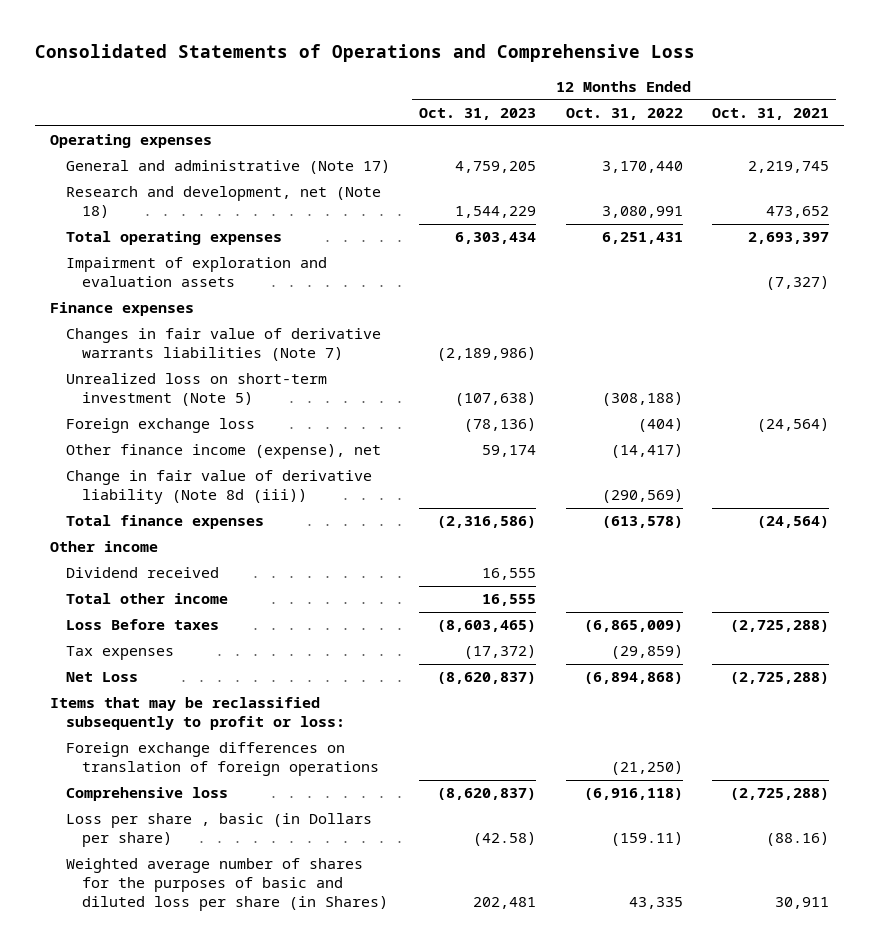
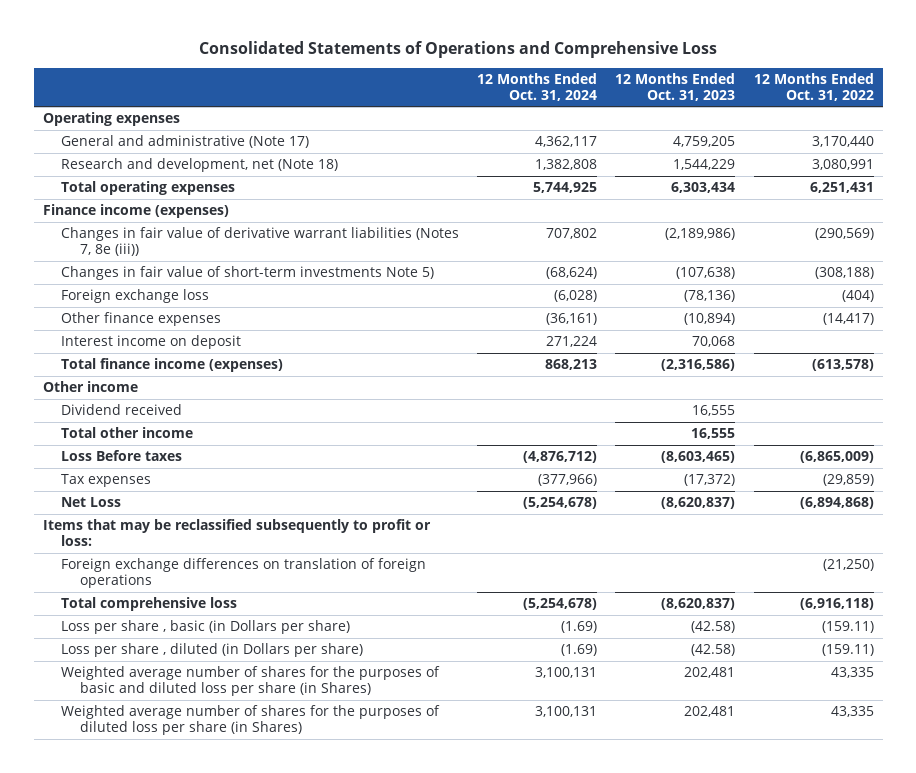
- | 12 Months Ended Oct. 31, 2023 | 12 Months Ended Oct. 31, 2022 | 12 Months Ended Oct. 31, 2021
+ | 12 Months Ended Oct. 31, 2024 | 12 Months Ended Oct. 31, 2023 | 12 Months Ended Oct. 31, 2022
- Impairment of exploration and evaluation assets | | | (7,327)
- Finance expenses
- Changes in fair value of derivative warrants liabilities (Note 7) | (2,189,986) | |
- Unrealized loss on short-term investment (Note 5) | (107,638) | (308,188) |
+ Finance income (expenses)
+ Changes in fair value of derivative warrant liabilities (Notes 7, 8e (iii)) | 707,802 | (2,189,986) | (290,569)
+ Changes in fair value of short-term investments Note 5) | (68,624) | (107,638) | (308,188)
- Other finance income (expense), net | 59,174 | (14,417) |
- Change in fair value of derivative liability (Note 8d (iii)) | | (290,569) |
- Total finance expenses | (2,316,586) | (613,578) | (24,564)
+ Other finance expenses | (36,161) | (10,894) | (14,417)
+ Interest income on deposit | 271,224 | 70,068 |
+ Total finance income (expenses) | 868,213 | (2,316,586) | (613,578)
- Comprehensive loss | (8,620,837) | (6,916,118) | (2,725,288)
+ Total comprehensive loss | (5,254,678) | (8,620,837) | (6,916,118)
+ Loss per share , diluted (in Dollars per share) | (1.69) | (42.58) | (159.11)
+ Weighted average number of shares for the purposes of diluted loss per share (in Shares) | 3,100,131 | 202,481 | 43,335

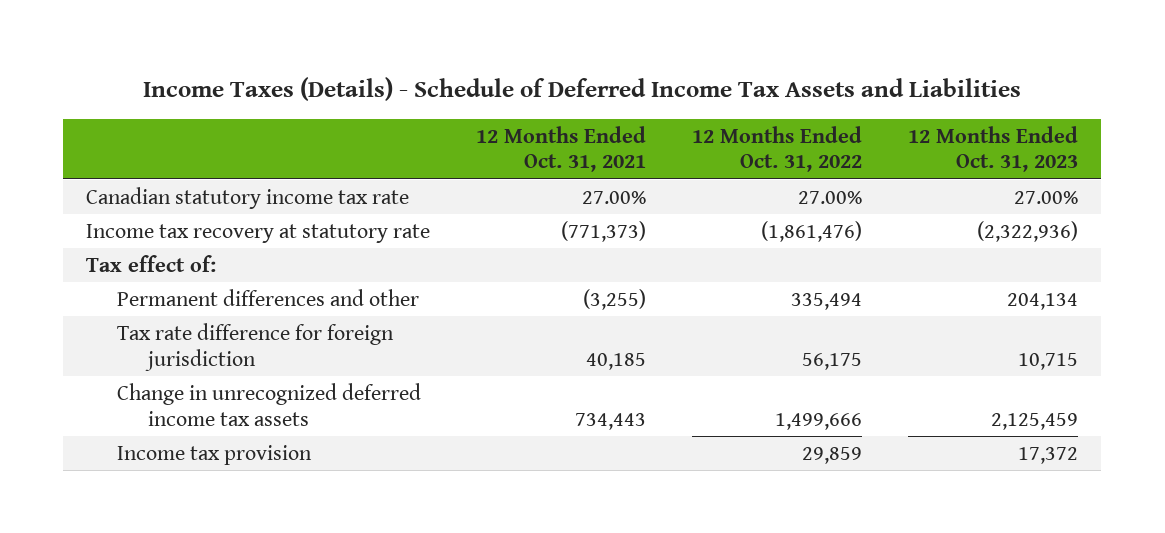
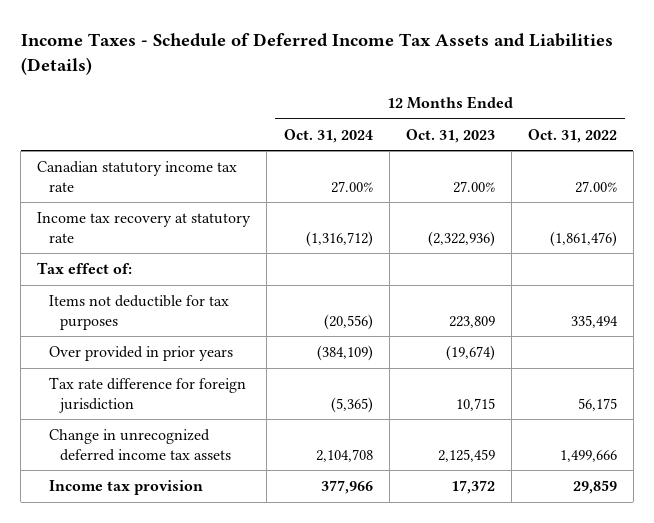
- Income Taxes (Details) - Schedule of Deferred Income Tax Assets and Liabilities
+ Income Taxes - Schedule of Deferred Income Tax Assets and Liabilities (Details)
- | 12 Months Ended Oct. 31, 2021 | 12 Months Ended Oct. 31, 2022 | 12 Months Ended Oct. 31, 2023
+ | 12 Months Ended Oct. 31, 2024 | 12 Months Ended Oct. 31, 2023 | 12 Months Ended Oct. 31, 2022
- Permanent differences and other | (3,255) | 335,494 | 204,134
+ Items not deductible for tax purposes | (20,556) | 223,809 | 335,494
+ Over provided in prior years | (384,109) | (19,674) |

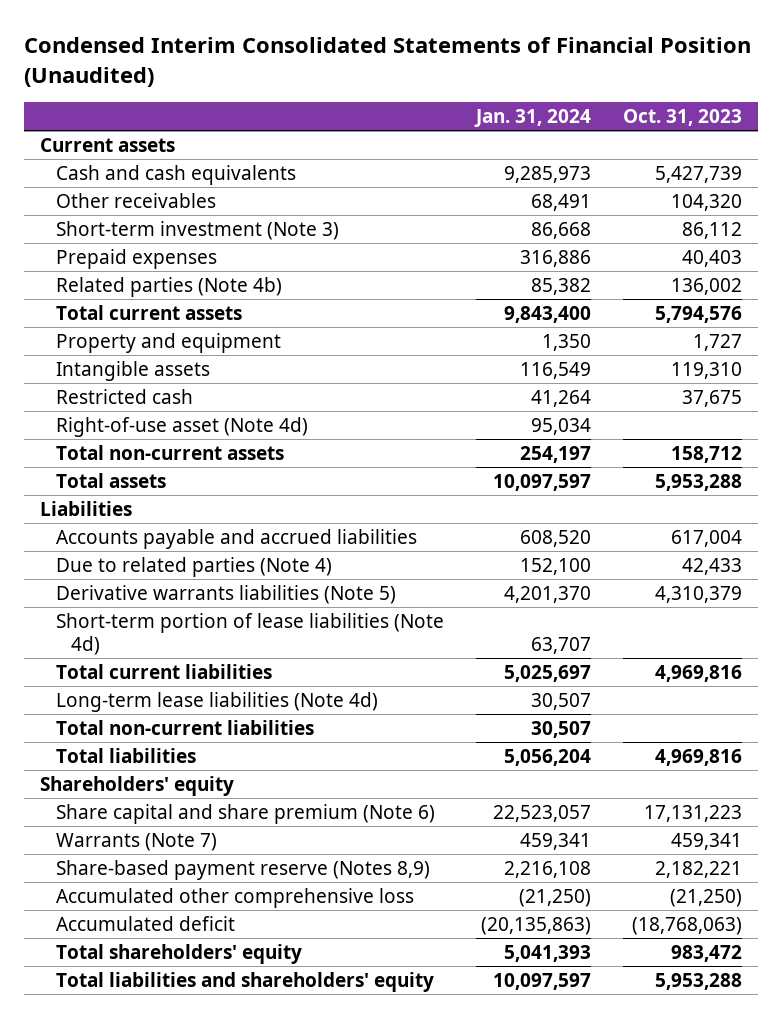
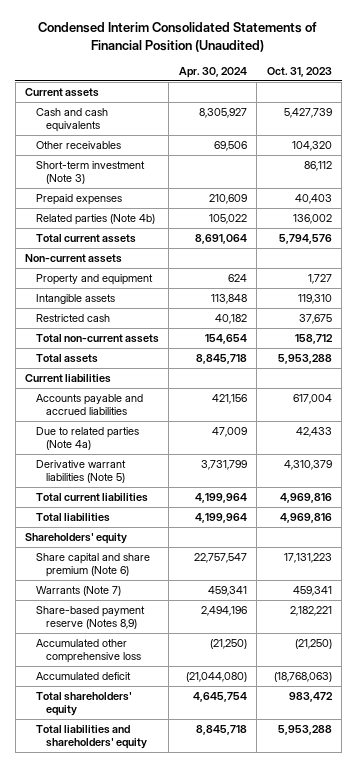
- | Jan. 31, 2024 | Oct. 31, 2023
+ | Apr. 30, 2024 | Oct. 31, 2023
+ Non-current assets
- Right-of-use asset (Note 4d) | 95,034 |
- Liabilities
+ Current liabilities
- Due to related parties (Note 4) | 152,100 | 42,433
- Derivative warrants liabilities (Note 5) | 4,201,370 | 4,310,379
- Short-term portion of lease liabilities (Note 4d) | 63,707 |
+ Due to related parties (Note 4a) | 47,009 | 42,433
+ Derivative warrant liabilities (Note 5) | 3,731,799 | 4,310,379
- Long-term lease liabilities (Note 4d) | 30,507 |
- Total non-current liabilities | 30,507 |

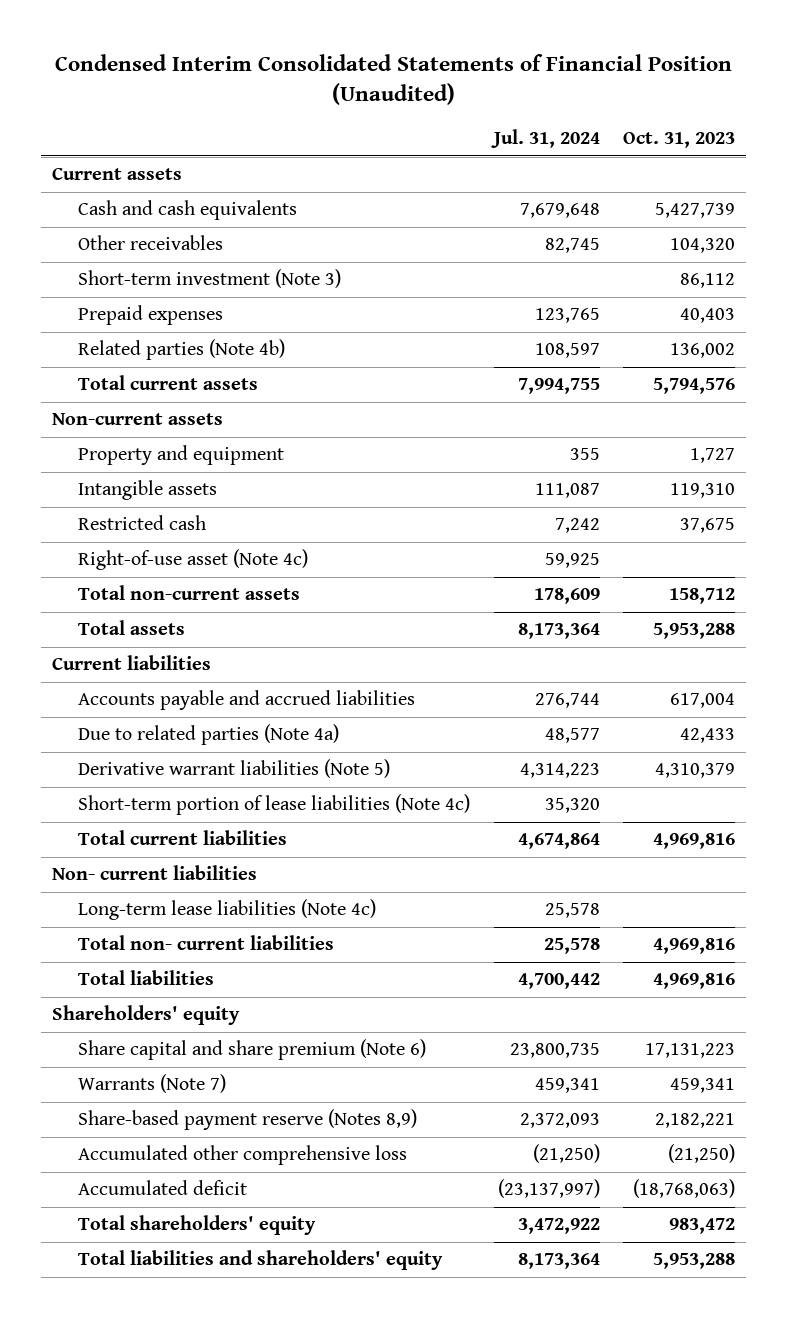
- | Apr. 30, 2024 | Oct. 31, 2023
+ | Jul. 31, 2024 | Oct. 31, 2023
+ Right-of-use asset (Note 4c) | 59,925 |
+ Short-term portion of lease liabilities (Note 4c) | 35,320 |
+ Non- current liabilities
+ Long-term lease liabilities (Note 4c) | 25,578 |
+ Total non- current liabilities | 25,578 | 4,969,816

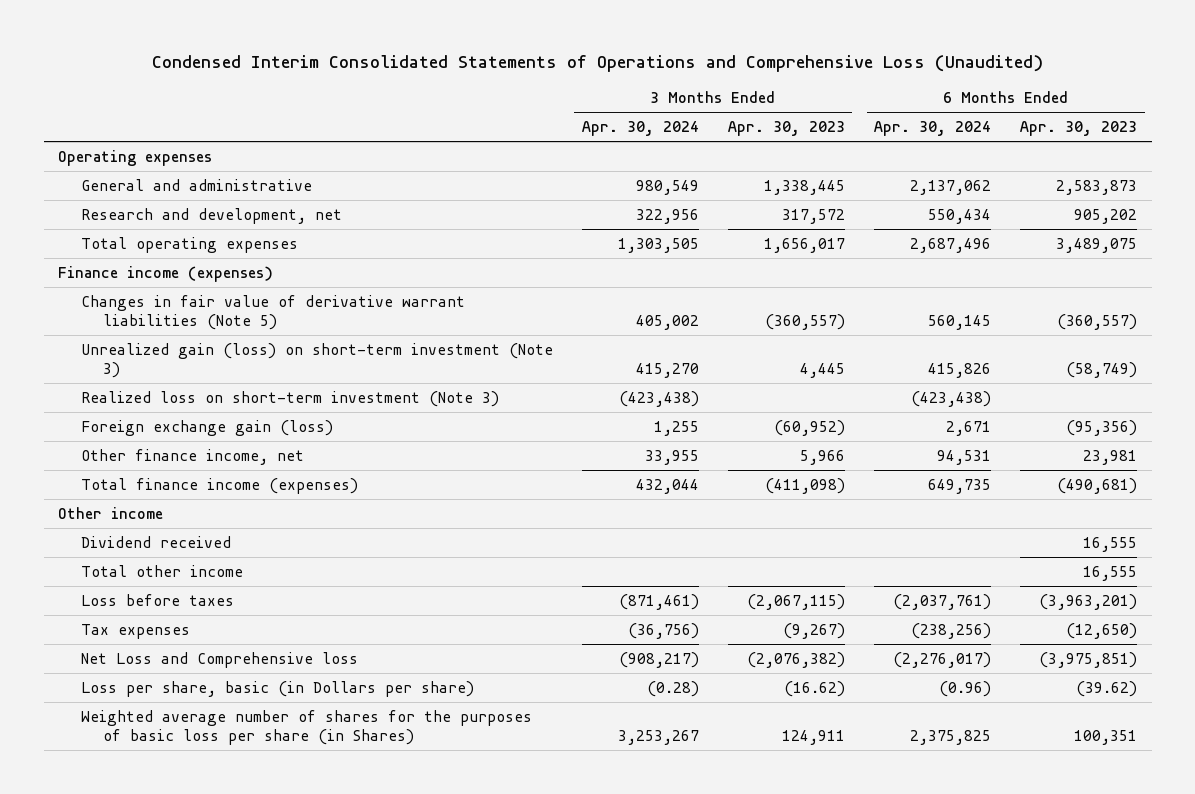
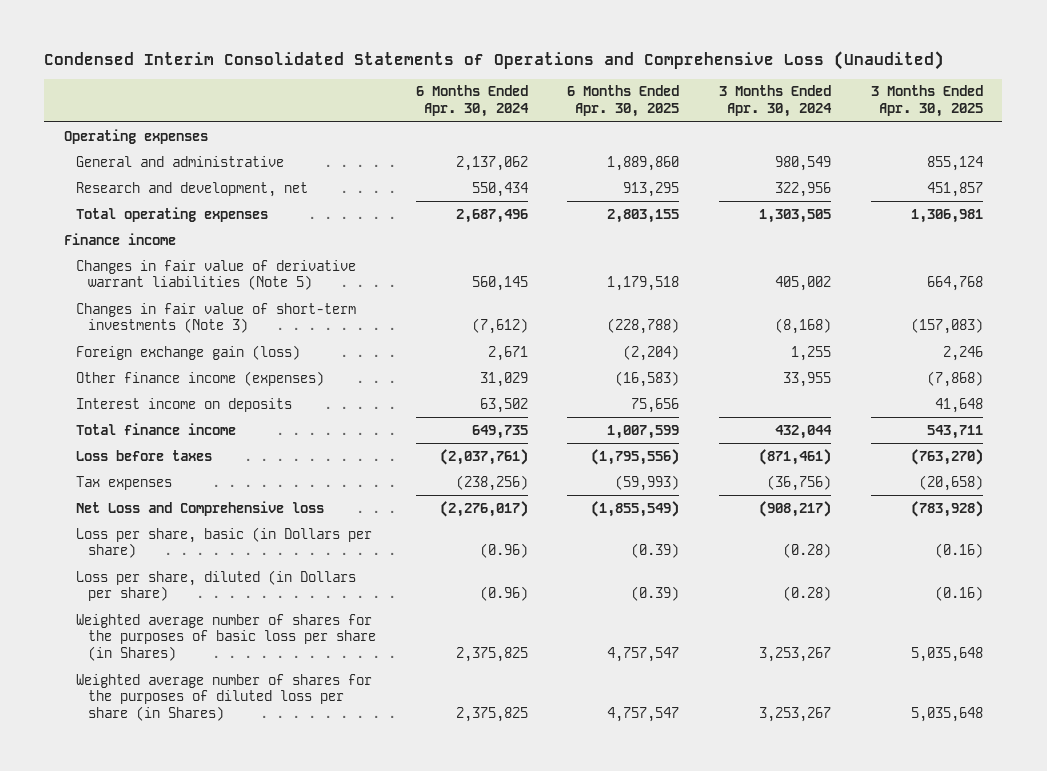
- | 3 Months Ended Apr. 30, 2024 | 3 Months Ended Apr. 30, 2023 | 6 Months Ended Apr. 30, 2024 | 6 Months Ended Apr. 30, 2023
+ | 6 Months Ended Apr. 30, 2024 | 6 Months Ended Apr. 30, 2025 | 3 Months Ended Apr. 30, 2024 | 3 Months Ended Apr. 30, 2025
- Finance income (expenses)
+ Finance income
- Unrealized gain (loss) on short-term investment (Note 3) | 415,270 | 4,445 | 415,826 | (58,749)
- Realized loss on short-term investment (Note 3) | (423,438) | | (423,438) |
+ Changes in fair value of short-term investments (Note 3) | (7,612) | (228,788) | (8,168) | (157,083)
- Other finance income, net | 33,955 | 5,966 | 94,531 | 23,981
- Total finance income (expenses) | 432,044 | (411,098) | 649,735 | (490,681)
- Other income
- Dividend received | | | | 16,555
- Total other income | | | | 16,555
+ Other finance income (expenses) | 31,029 | (16,583) | 33,955 | (7,868)
+ Interest income on deposits | 63,502 | 75,656 | | 41,648
+ Total finance income | 649,735 | 1,007,599 | 432,044 | 543,711
+ Loss per share, diluted (in Dollars per share) | (0.96) | (0.39) | (0.28) | (0.16)
+ Weighted average number of shares for the purposes of diluted loss per share (in Shares) | 2,375,825 | 4,757,547 | 3,253,267 | 5,035,648

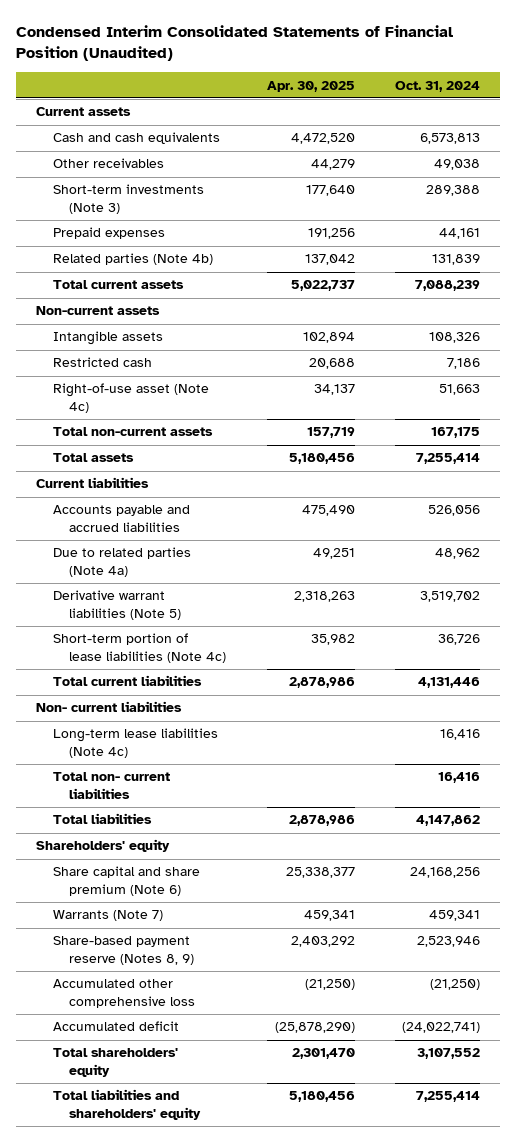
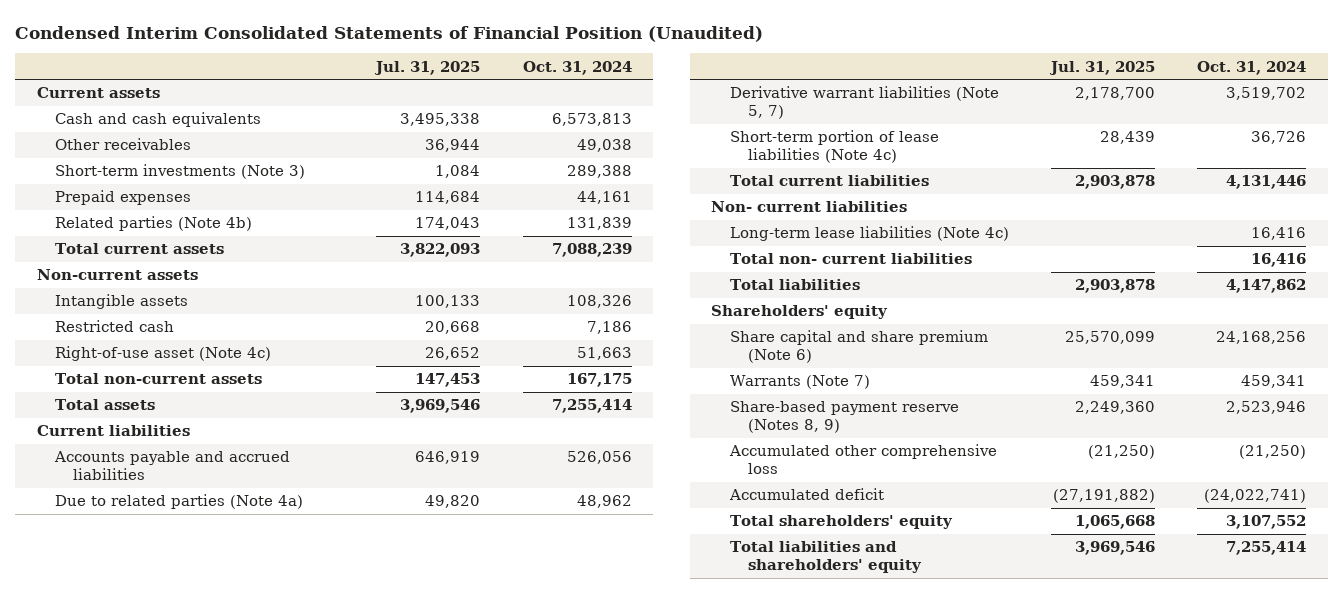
- | Apr. 30, 2025 | Oct. 31, 2024
+ | Jul. 31, 2025 | Oct. 31, 2024
- Derivative warrant liabilities (Note 5) | 2,318,263 | 3,519,702
+ Derivative warrant liabilities (Note 5, 7) | 2,178,700 | 3,519,702

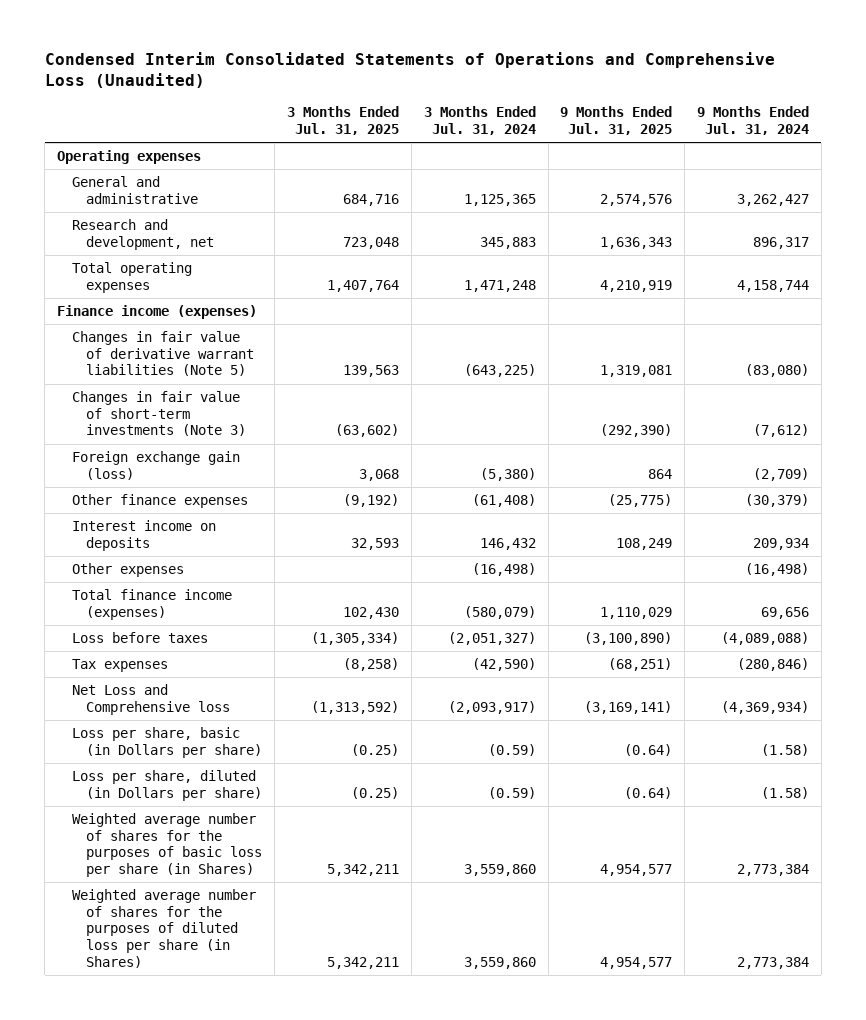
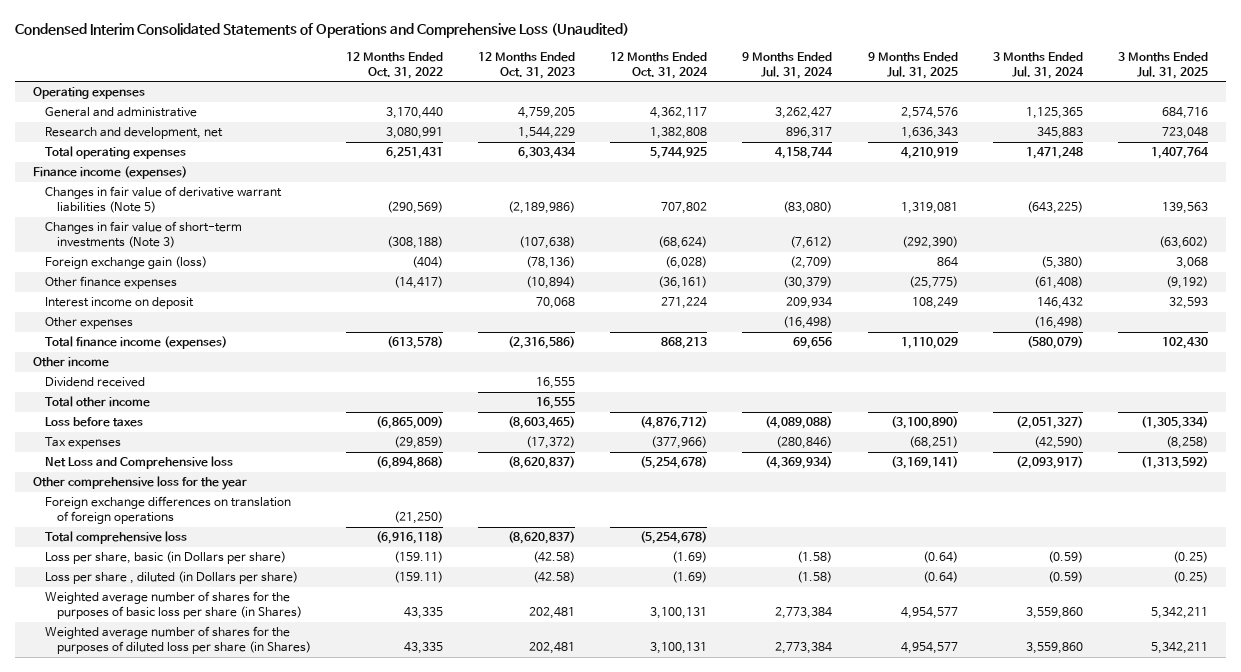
- | 3 Months Ended Jul. 31, 2025 | 3 Months Ended Jul. 31, 2024 | 9 Months Ended Jul. 31, 2025 | 9 Months Ended Jul. 31, 2024
+ | 12 Months Ended Oct. 31, 2022 | 12 Months Ended Oct. 31, 2023 | 12 Months Ended Oct. 31, 2024 | 9 Months Ended Jul. 31, 2024 | 9 Months Ended Jul. 31, 2025 | 3 Months Ended Jul. 31, 2024 | 3 Months Ended Jul. 31, 2025
- Interest income on deposits | 32,593 | 146,432 | 108,249 | 209,934
+ Interest income on deposit | | 70,068 | 271,224 | 209,934 | 108,249 | 146,432 | 32,593
+ Other income
+ Dividend received | | 16,555 | | | | |
+ Total other income | | 16,555 | | | | |
+ Other comprehensive loss for the year
+ Foreign exchange differences on translation of foreign operations | (21,250) | | | | | |
+ Total comprehensive loss | (6,916,118) | (8,620,837) | (5,254,678) | | | |
- Loss per share, diluted (in Dollars per share) | (0.25) | (0.59) | (0.64) | (1.58)
+ Loss per share , diluted (in Dollars per share) | (159.11) | (42.58) | (1.69) | (1.58) | (0.64) | (0.59) | (0.25)

